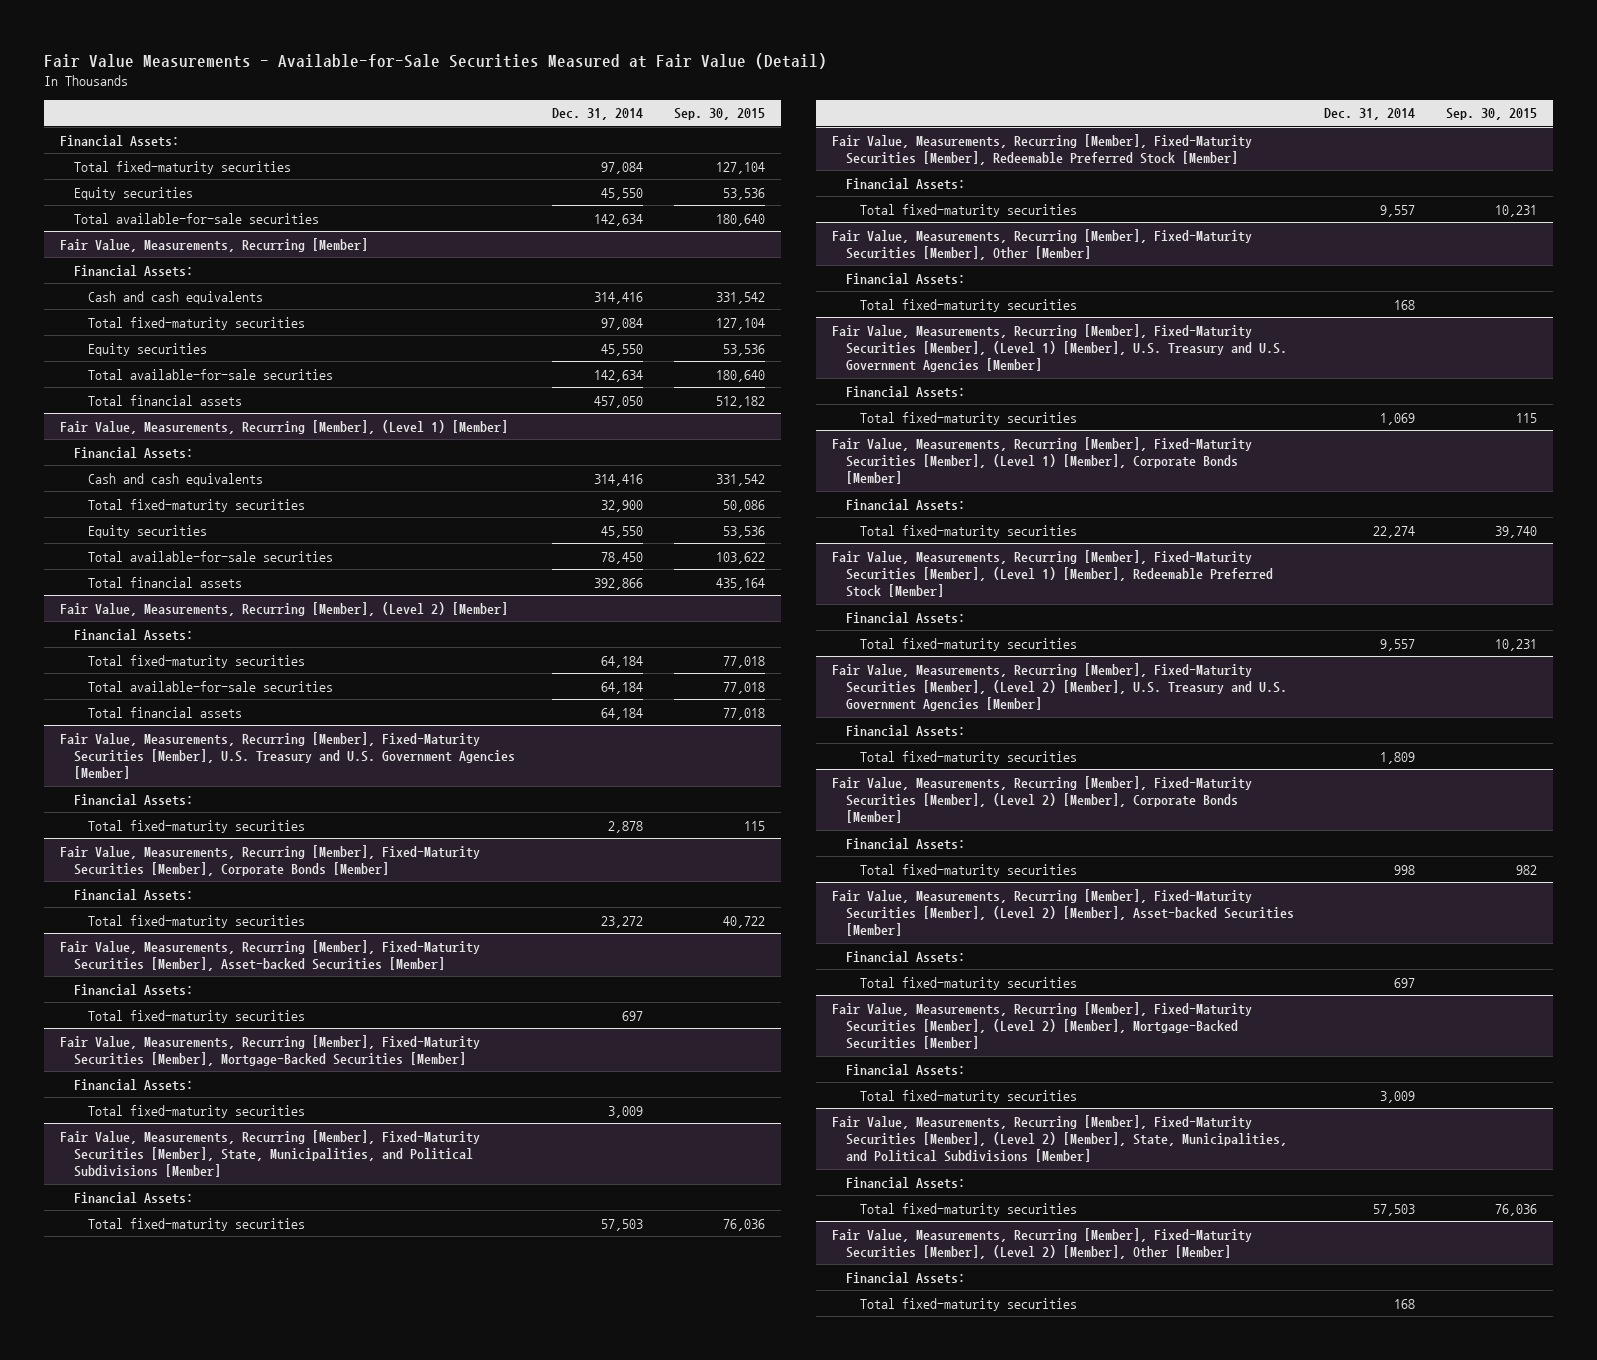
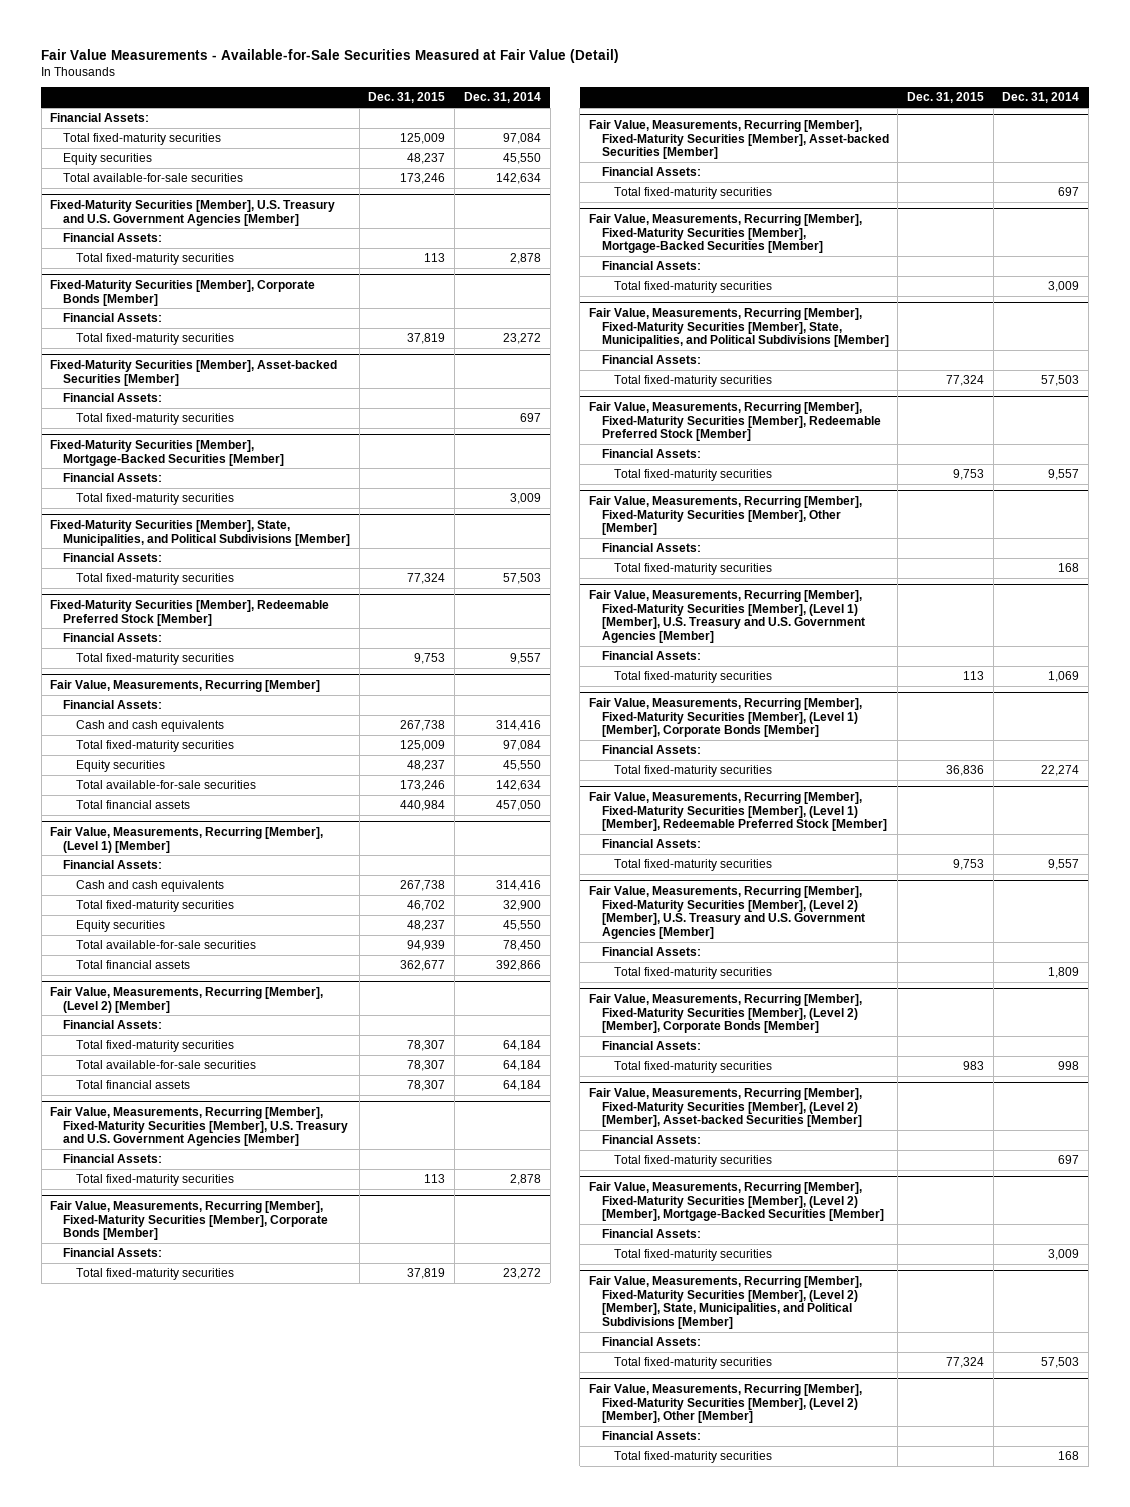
- | Dec. 31, 2014 | Sep. 30, 2015
+ | Dec. 31, 2015 | Dec. 31, 2014
+ Fixed-Maturity Securities [Member], U.S. Treasury and U.S. Government Agencies [Member]
+ Financial Assets:
+ Total fixed-maturity securities | 113 | 2,878
+ Fixed-Maturity Securities [Member], Corporate Bonds [Member]
+ Financial Assets:
+ Total fixed-maturity securities | 37,819 | 23,272
+ Fixed-Maturity Securities [Member], Asset-backed Securities [Member]
+ Financial Assets:
+ Total fixed-maturity securities | | 697
+ Fixed-Maturity Securities [Member], Mortgage-Backed Securities [Member]
+ Financial Assets:
+ Total fixed-maturity securities | | 3,009
+ Fixed-Maturity Securities [Member], State, Municipalities, and Political Subdivisions [Member]
+ Financial Assets:
+ Total fixed-maturity securities | 77,324 | 57,503
+ Fixed-Maturity Securities [Member], Redeemable Preferred Stock [Member]
+ Financial Assets:
+ Total fixed-maturity securities | 9,753 | 9,557

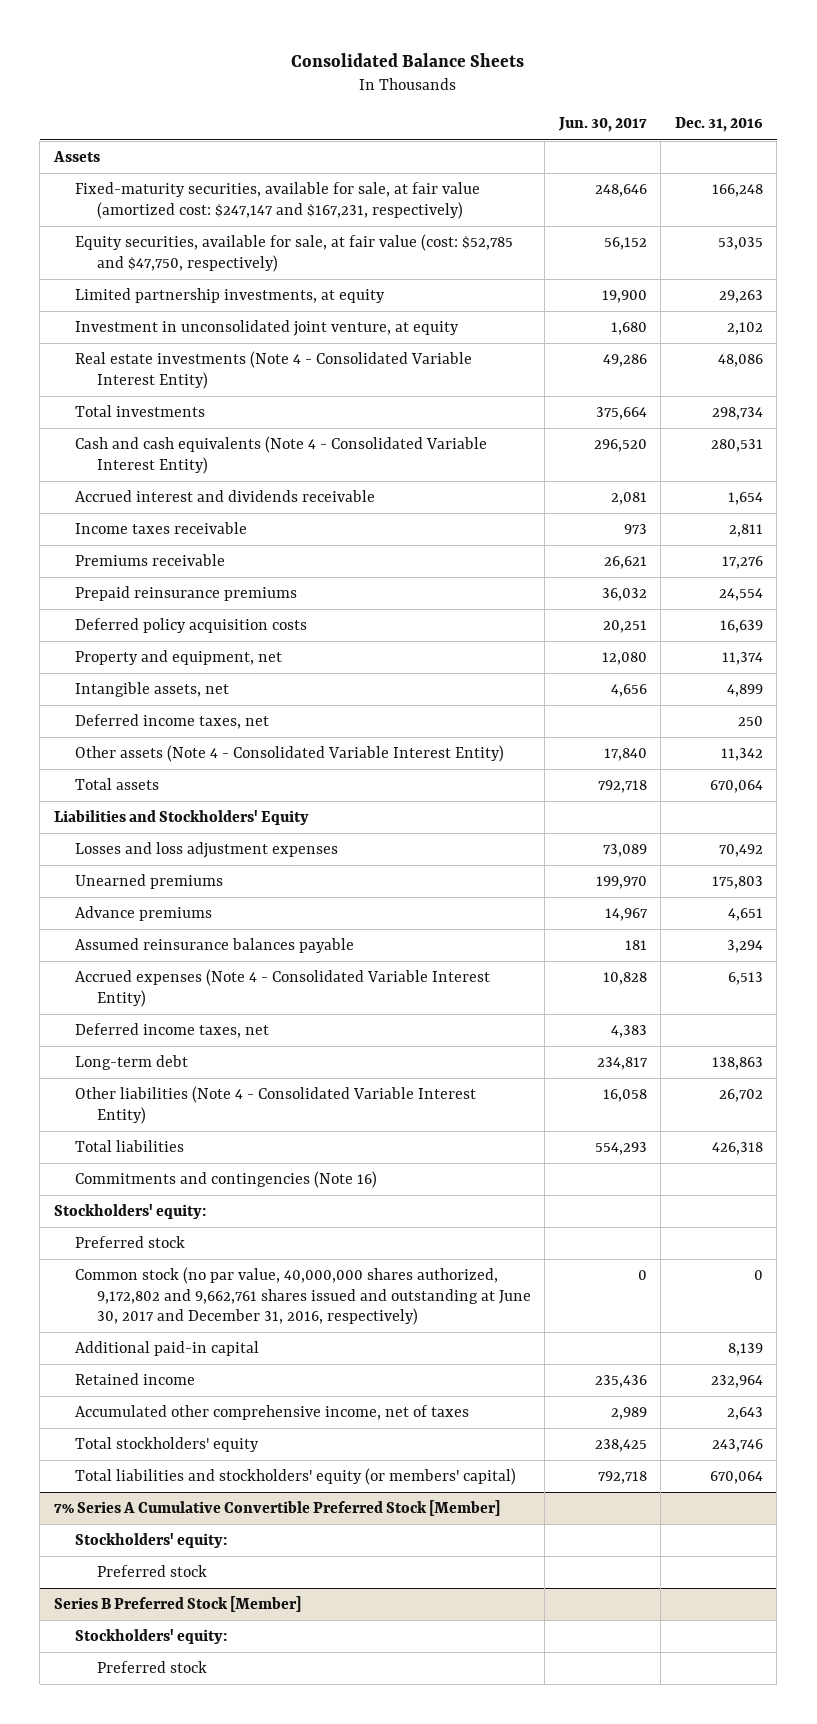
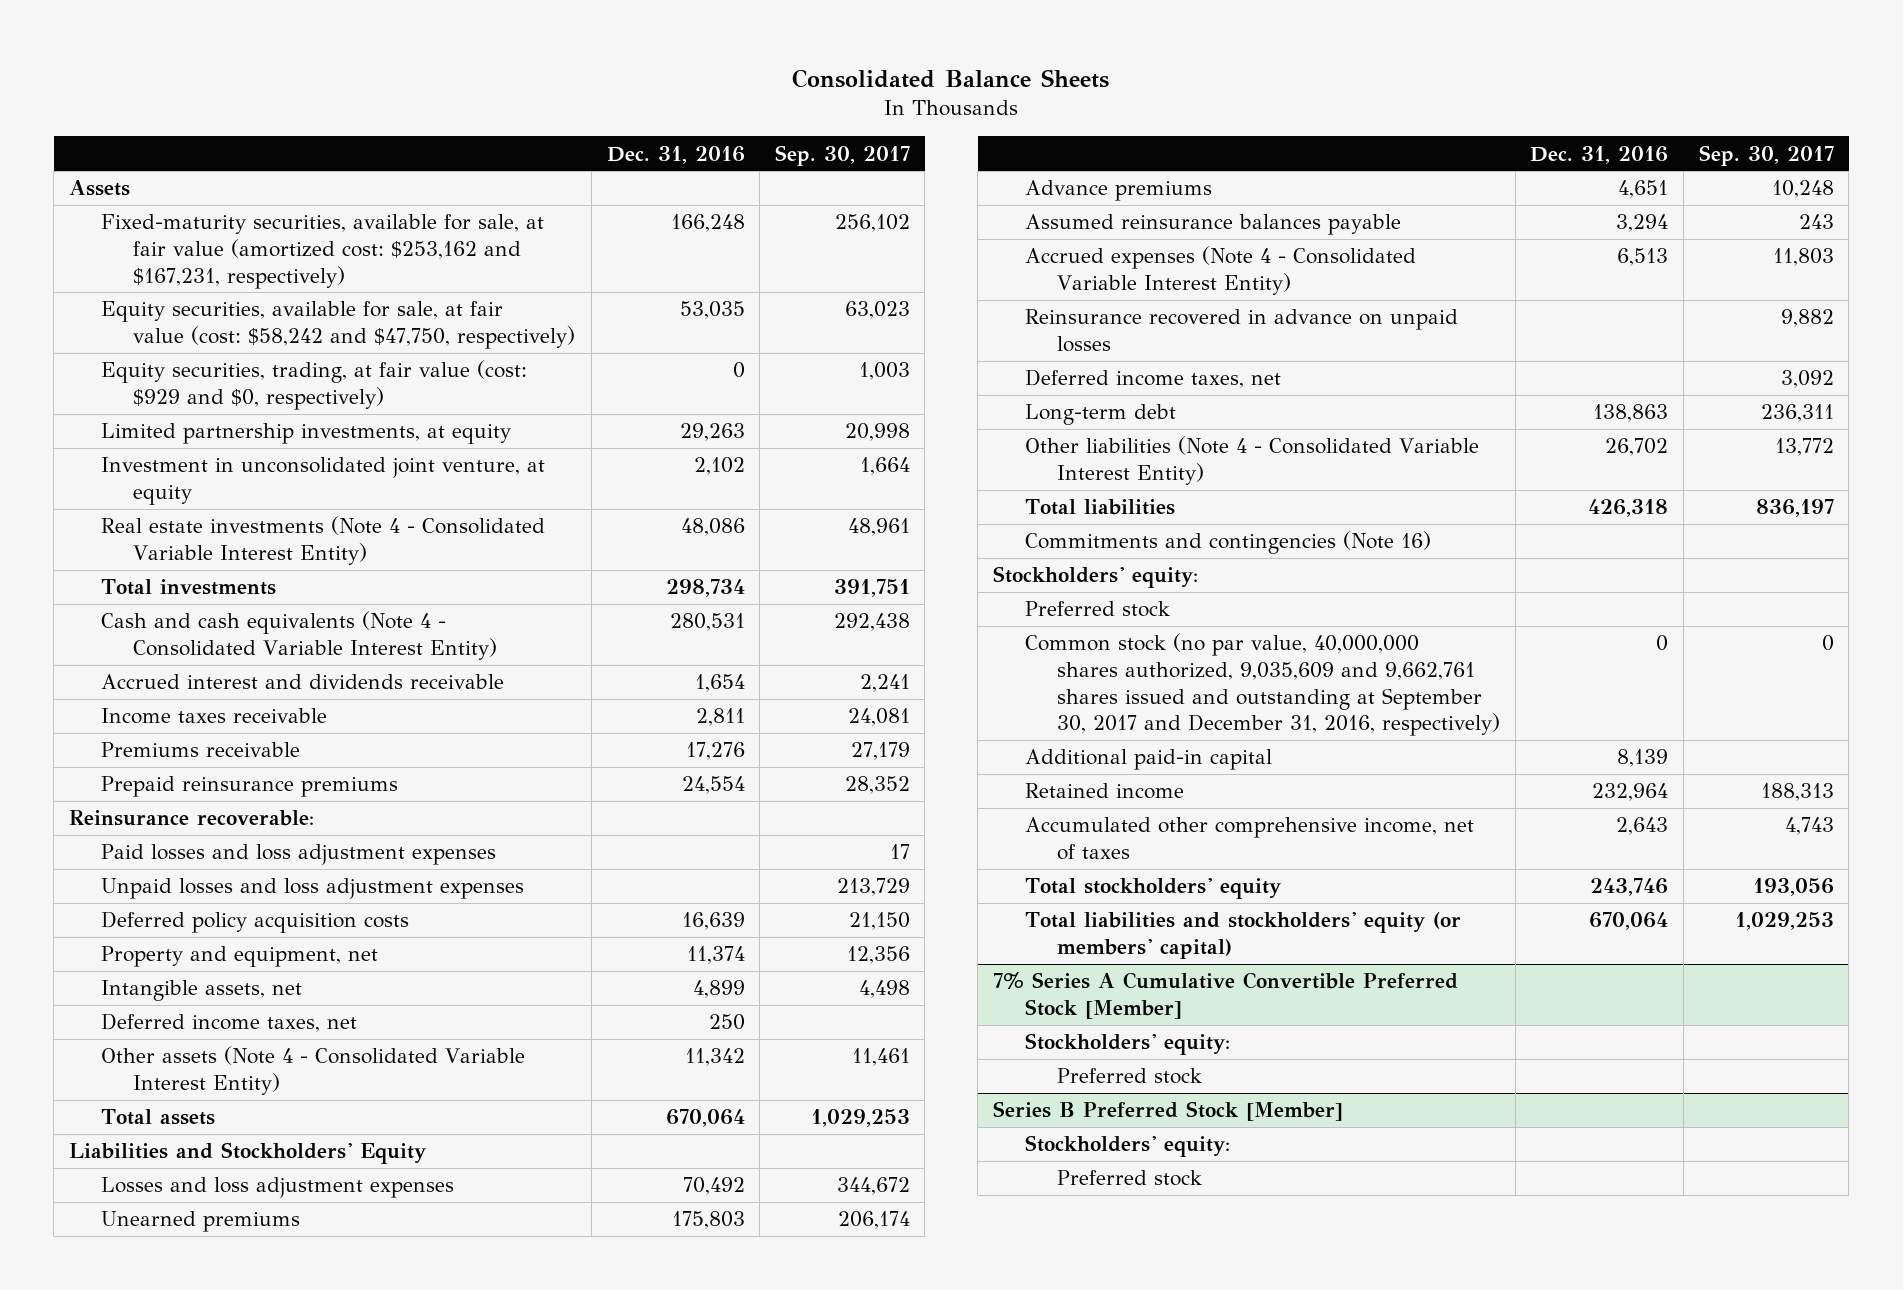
- | Jun. 30, 2017 | Dec. 31, 2016
+ | Dec. 31, 2016 | Sep. 30, 2017
- Fixed-maturity securities, available for sale, at fair value (amortized cost: $247,147 and $167,231, respectively) | 248,646 | 166,248
- Equity securities, available for sale, at fair value (cost: $52,785 and $47,750, respectively) | 56,152 | 53,035
+ Fixed-maturity securities, available for sale, at fair value (amortized cost: $253,162 and $167,231, respectively) | 166,248 | 256,102
+ Equity securities, available for sale, at fair value (cost: $58,242 and $47,750, respectively) | 53,035 | 63,023
+ Equity securities, trading, at fair value (cost: $929 and $0, respectively) | 0 | 1,003
+ Reinsurance recoverable:
+ Paid losses and loss adjustment expenses | | 17
+ Unpaid losses and loss adjustment expenses | | 213,729
+ Reinsurance recovered in advance on unpaid losses | | 9,882
- Common stock (no par value, 40,000,000 shares authorized, 9,172,802 and 9,662,761 shares issued and outstanding at June 30, 2017 and December 31, 2016, respectively) | 0 | 0
+ Common stock (no par value, 40,000,000 shares authorized, 9,035,609 and 9,662,761 shares issued and outstanding at September 30, 2017 and December 31, 2016, respectively) | 0 | 0

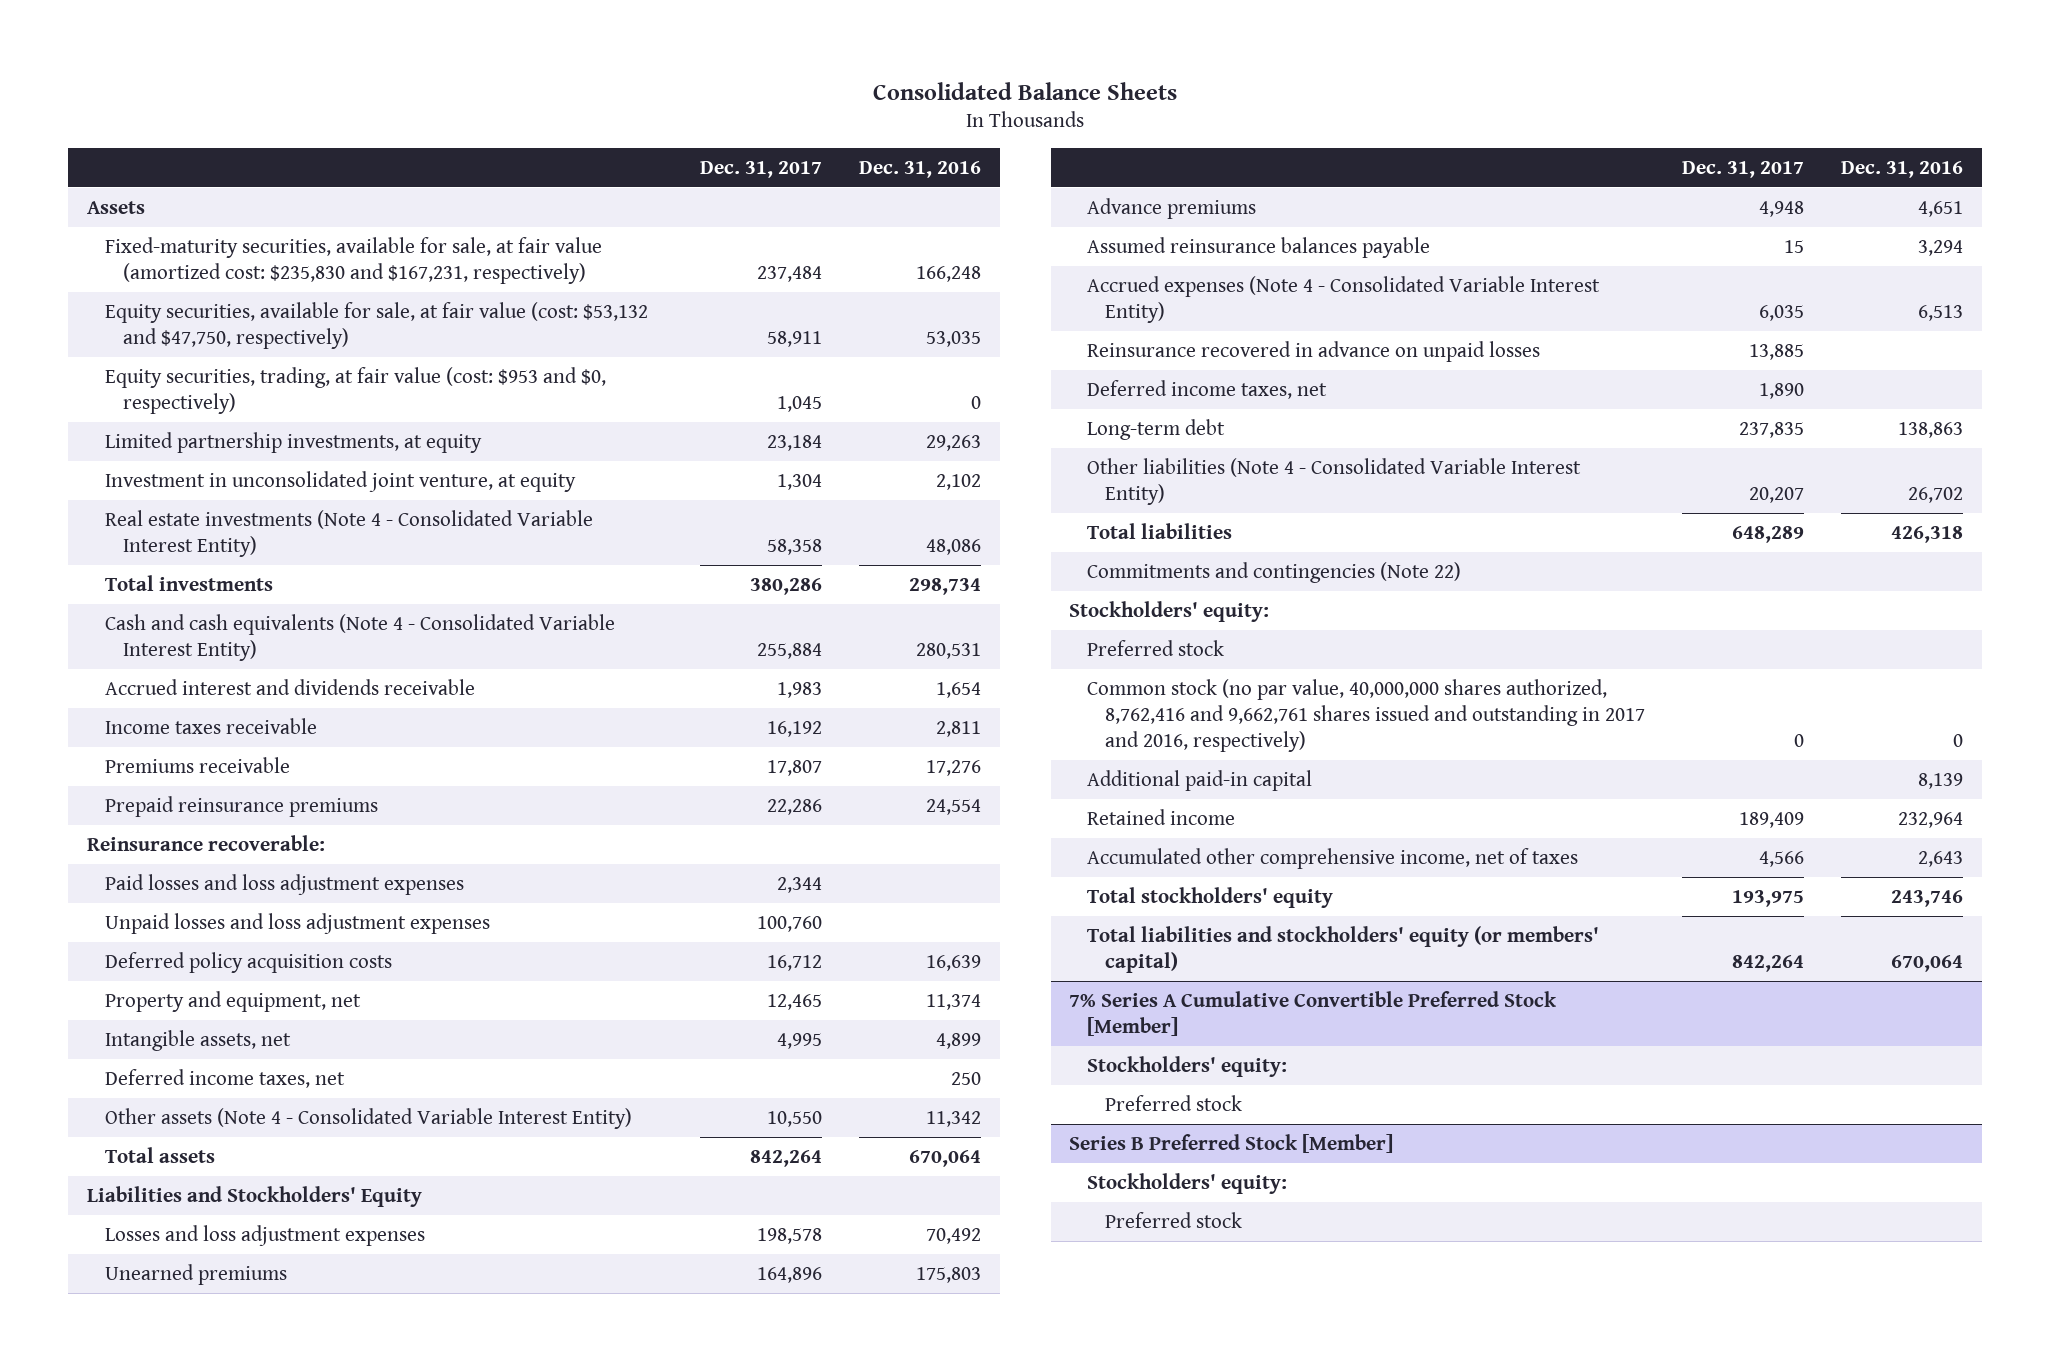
- | Dec. 31, 2016 | Sep. 30, 2017
+ | Dec. 31, 2017 | Dec. 31, 2016
- Fixed-maturity securities, available for sale, at fair value (amortized cost: $253,162 and $167,231, respectively) | 166,248 | 256,102
- Equity securities, available for sale, at fair value (cost: $58,242 and $47,750, respectively) | 53,035 | 63,023
- Equity securities, trading, at fair value (cost: $929 and $0, respectively) | 0 | 1,003
+ Fixed-maturity securities, available for sale, at fair value (amortized cost: $235,830 and $167,231, respectively) | 237,484 | 166,248
+ Equity securities, available for sale, at fair value (cost: $53,132 and $47,750, respectively) | 58,911 | 53,035
+ Equity securities, trading, at fair value (cost: $953 and $0, respectively) | 1,045 | 0
- Commitments and contingencies (Note 16)
+ Commitments and contingencies (Note 22)
- Common stock (no par value, 40,000,000 shares authorized, 9,035,609 and 9,662,761 shares issued and outstanding at September 30, 2017 and December 31, 2016, respectively) | 0 | 0
+ Common stock (no par value, 40,000,000 shares authorized, 8,762,416 and 9,662,761 shares issued and outstanding in 2017 and 2016, respectively) | 0 | 0

